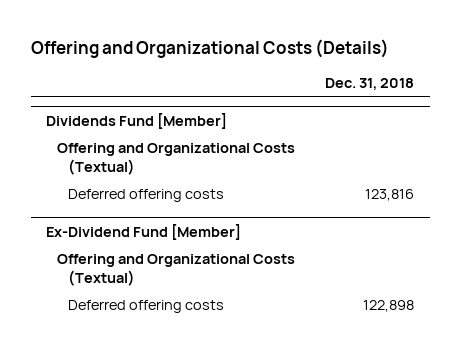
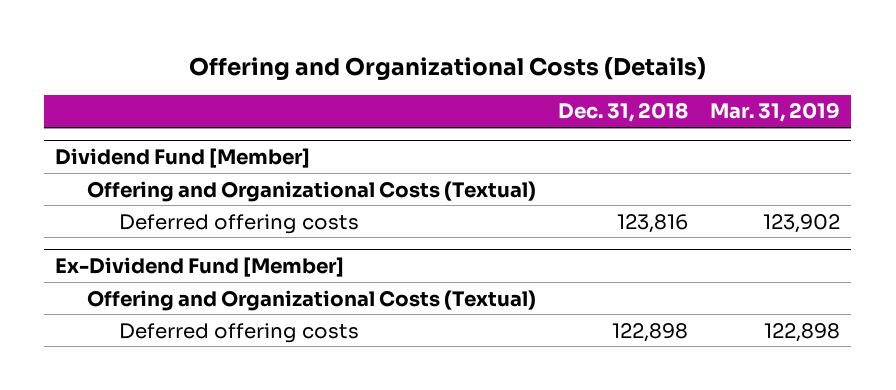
- | Dec. 31, 2018
+ | Dec. 31, 2018 | Mar. 31, 2019
- Dividends Fund [Member]
+ Dividend Fund [Member]

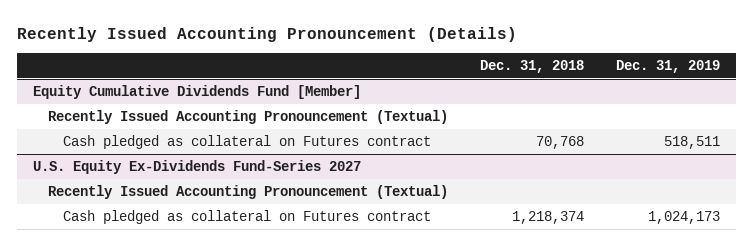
- Offering and Organizational Costs (Details)
+ Recently Issued Accounting Pronouncement (Details)
- | Dec. 31, 2018 | Mar. 31, 2019
+ | Dec. 31, 2018 | Dec. 31, 2019
- Dividend Fund [Member]
- Offering and Organizational Costs (Textual)
- Deferred offering costs | 123,816 | 123,902
- Ex-Dividend Fund [Member]
- Offering and Organizational Costs (Textual)
- Deferred offering costs | 122,898 | 122,898
+ Equity Cumulative Dividends Fund [Member]
+ Recently Issued Accounting Pronouncement (Textual)
+ Cash pledged as collateral on Futures contract | 70,768 | 518,511
+ U.S. Equity Ex-Dividends Fund-Series 2027
+ Recently Issued Accounting Pronouncement (Textual)
+ Cash pledged as collateral on Futures contract | 1,218,374 | 1,024,173

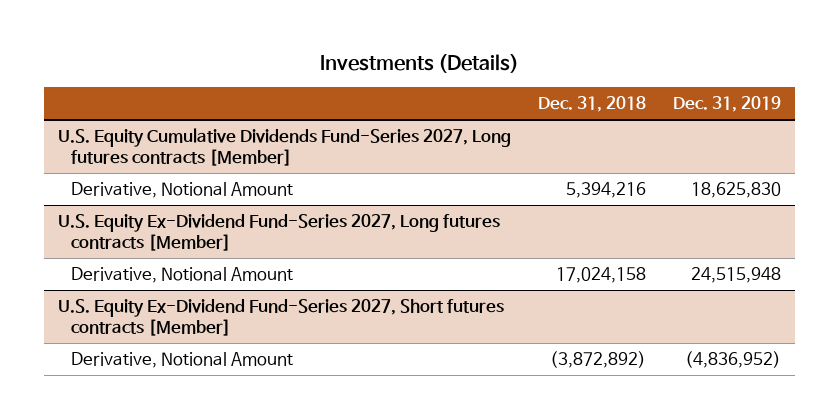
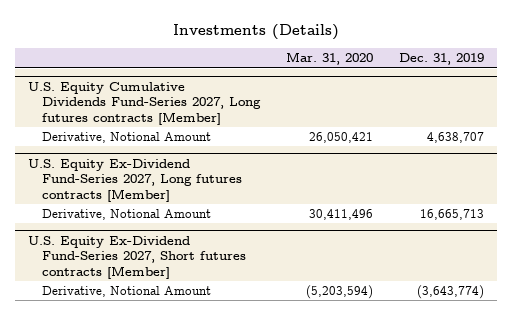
- | Dec. 31, 2018 | Dec. 31, 2019
+ | Mar. 31, 2020 | Dec. 31, 2019
@ U.S. Equity Cumulative Dividends Fund-Series 2027, Long futures contracts [Member]
- Derivative, Notional Amount | 5,394,216 | 18,625,830
+ Derivative, Notional Amount | 26,050,421 | 4,638,707
@ U.S. Equity Ex-Dividend Fund-Series 2027, Long futures contracts [Member]
- Derivative, Notional Amount | 17,024,158 | 24,515,948
+ Derivative, Notional Amount | 30,411,496 | 16,665,713
@ U.S. Equity Ex-Dividend Fund-Series 2027, Short futures contracts [Member]
- Derivative, Notional Amount | (3,872,892) | (4,836,952)
+ Derivative, Notional Amount | (5,203,594) | (3,643,774)

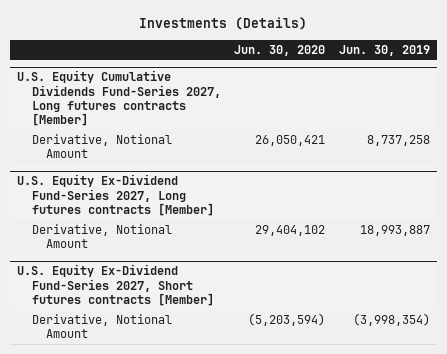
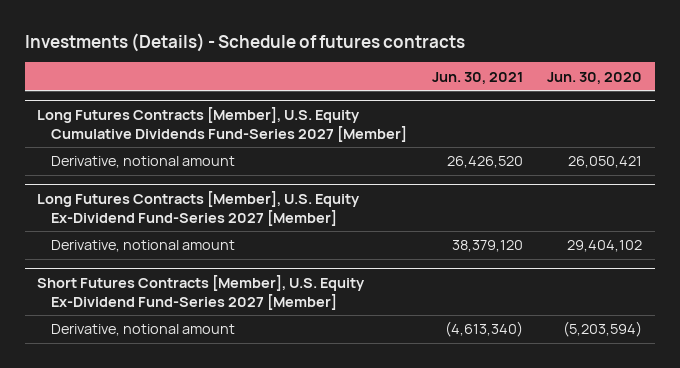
- Investments (Details)
+ Investments (Details) - Schedule of futures contracts
- | Jun. 30, 2020 | Jun. 30, 2019
+ | Jun. 30, 2021 | Jun. 30, 2020
- U.S. Equity Cumulative Dividends Fund-Series 2027, Long futures contracts [Member]
- Derivative, Notional Amount | 26,050,421 | 8,737,258
- U.S. Equity Ex-Dividend Fund-Series 2027, Long futures contracts [Member]
- Derivative, Notional Amount | 29,404,102 | 18,993,887
- U.S. Equity Ex-Dividend Fund-Series 2027, Short futures contracts [Member]
- Derivative, Notional Amount | (5,203,594) | (3,998,354)
+ Long Futures Contracts [Member], U.S. Equity Cumulative Dividends Fund-Series 2027 [Member]
+ Derivative, notional amount | 26,426,520 | 26,050,421
+ Long Futures Contracts [Member], U.S. Equity Ex-Dividend Fund-Series 2027 [Member]
+ Derivative, notional amount | 38,379,120 | 29,404,102
+ Short Futures Contracts [Member], U.S. Equity Ex-Dividend Fund-Series 2027 [Member]
+ Derivative, notional amount | (4,613,340) | (5,203,594)

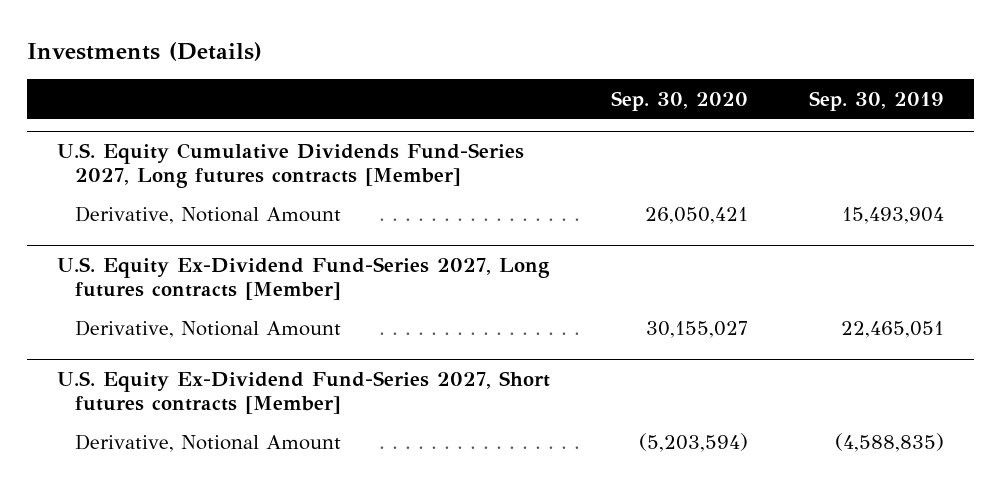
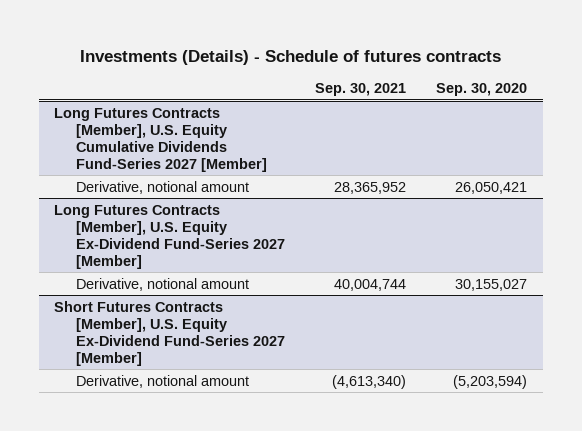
- Investments (Details)
+ Investments (Details) - Schedule of futures contracts
- | Sep. 30, 2020 | Sep. 30, 2019
+ | Sep. 30, 2021 | Sep. 30, 2020
- U.S. Equity Cumulative Dividends Fund-Series 2027, Long futures contracts [Member]
- Derivative, Notional Amount | 26,050,421 | 15,493,904
- U.S. Equity Ex-Dividend Fund-Series 2027, Long futures contracts [Member]
- Derivative, Notional Amount | 30,155,027 | 22,465,051
- U.S. Equity Ex-Dividend Fund-Series 2027, Short futures contracts [Member]
- Derivative, Notional Amount | (5,203,594) | (4,588,835)
+ Long Futures Contracts [Member], U.S. Equity Cumulative Dividends Fund-Series 2027 [Member]
+ Derivative, notional amount | 28,365,952 | 26,050,421
+ Long Futures Contracts [Member], U.S. Equity Ex-Dividend Fund-Series 2027 [Member]
+ Derivative, notional amount | 40,004,744 | 30,155,027
+ Short Futures Contracts [Member], U.S. Equity Ex-Dividend Fund-Series 2027 [Member]
+ Derivative, notional amount | (4,613,340) | (5,203,594)

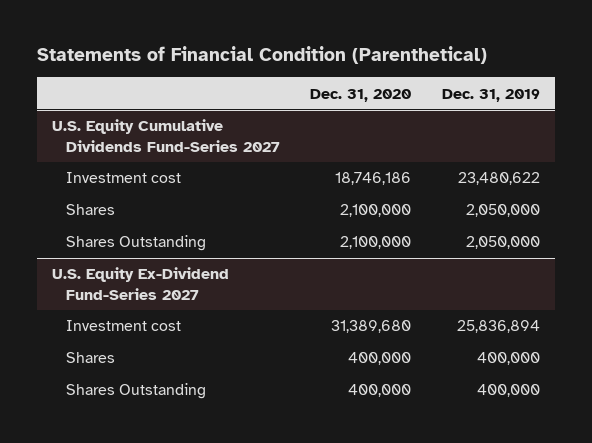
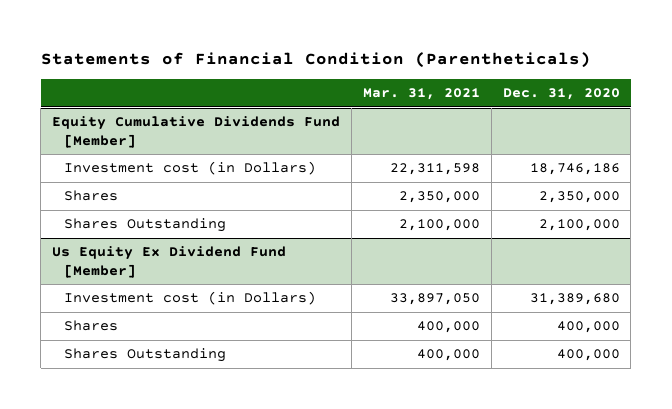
- Statements of Financial Condition (Parenthetical)
+ Statements of Financial Condition (Parentheticals)
- | Dec. 31, 2020 | Dec. 31, 2019
+ | Mar. 31, 2021 | Dec. 31, 2020
- U.S. Equity Cumulative Dividends Fund-Series 2027
- Investment cost | 18,746,186 | 23,480,622
- Shares | 2,100,000 | 2,050,000
+ Equity Cumulative Dividends Fund [Member]
+ Investment cost (in Dollars) | 22,311,598 | 18,746,186
+ Shares | 2,350,000 | 2,350,000
- U.S. Equity Ex-Dividend Fund-Series 2027
- Investment cost | 31,389,680 | 25,836,894
+ Us Equity Ex Dividend Fund [Member]
+ Investment cost (in Dollars) | 33,897,050 | 31,389,680

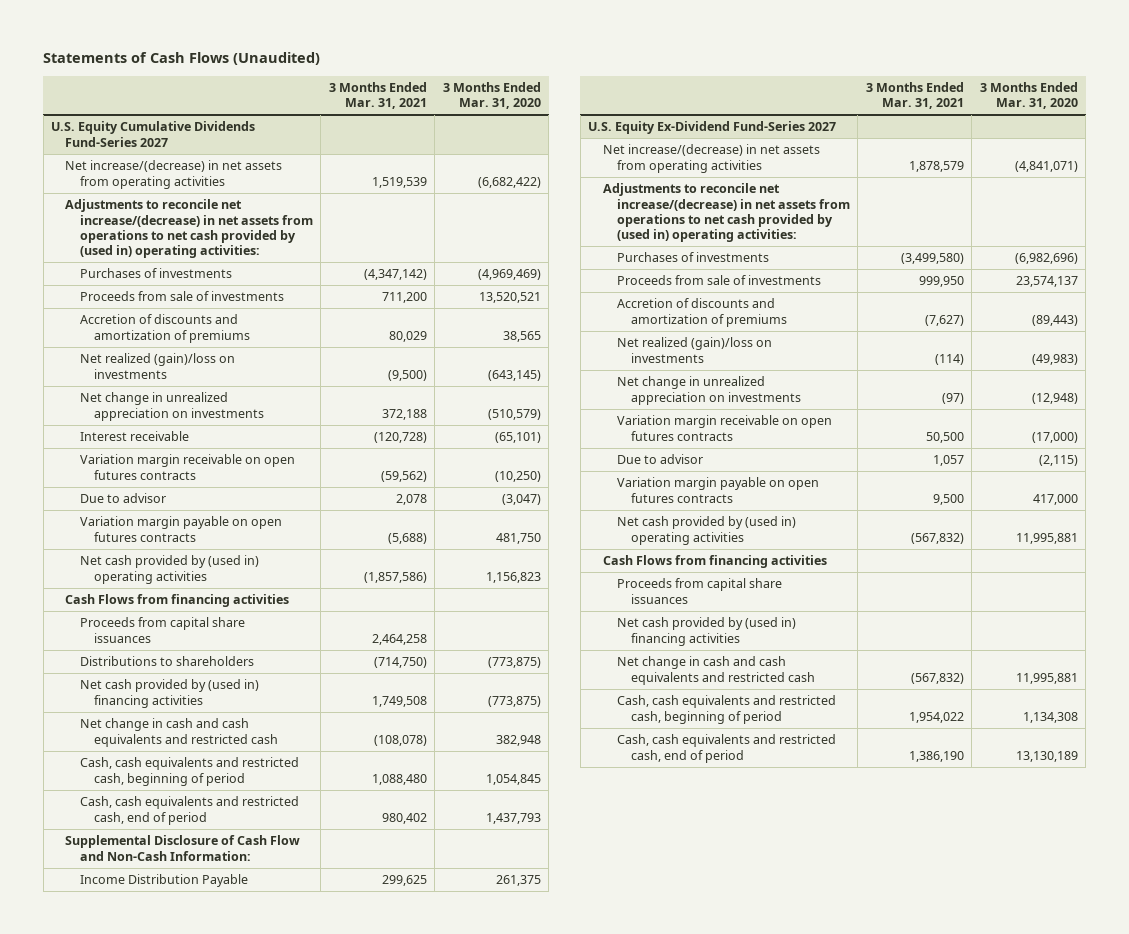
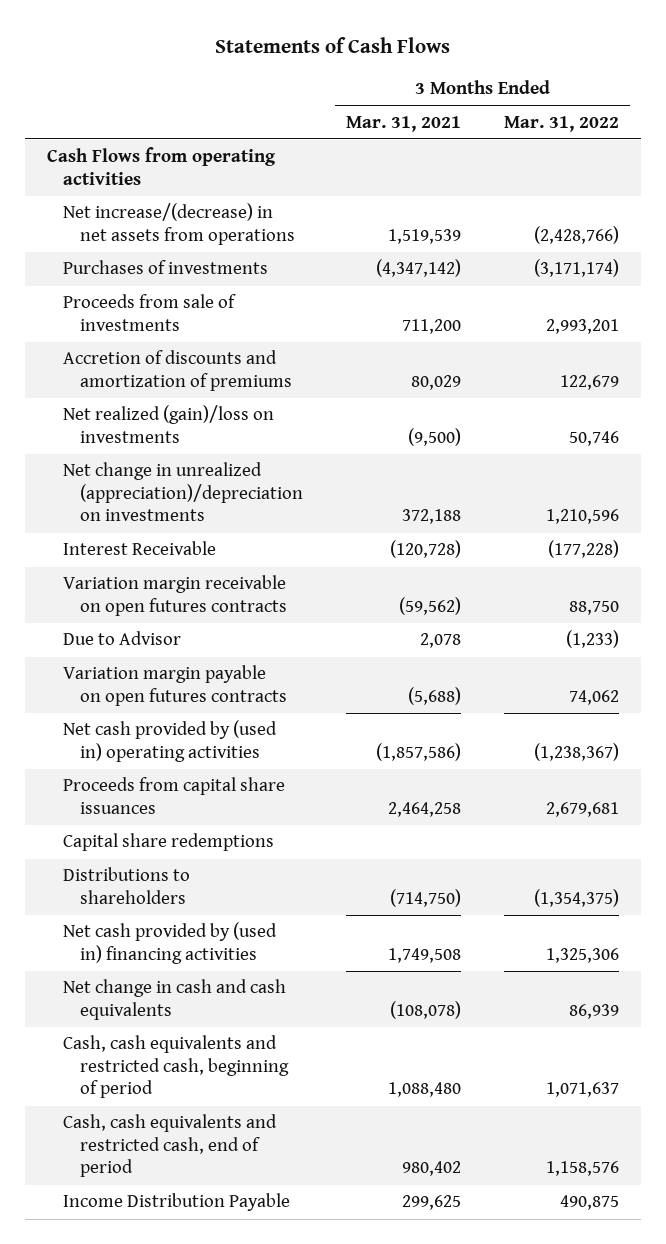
- Statements of Cash Flows (Unaudited)
+ Statements of Cash Flows
- | 3 Months Ended Mar. 31, 2021 | 3 Months Ended Mar. 31, 2020
+ | 3 Months Ended Mar. 31, 2021 | 3 Months Ended Mar. 31, 2022
- U.S. Equity Cumulative Dividends Fund-Series 2027
- Net increase/(decrease) in net assets from operating activities | 1,519,539 | (6,682,422)
- Adjustments to reconcile net increase/(decrease) in net assets from operations to net cash provided by (used in) operating activities:
+ Cash Flows from operating activities
+ Net increase/(decrease) in net assets from operations | 1,519,539 | (2,428,766)
- Net change in unrealized appreciation on investments | 372,188 | (510,579)
- Interest receivable | (120,728) | (65,101)
+ Net change in unrealized (appreciation)/depreciation on investments | 372,188 | 1,210,596
+ Interest Receivable | (120,728) | (177,228)
- Due to advisor | 2,078 | (3,047)
+ Due to Advisor | 2,078 | (1,233)
- Cash Flows from financing activities
+ Capital share redemptions
- Net change in cash and cash equivalents and restricted cash | (108,078) | 382,948
+ Net change in cash and cash equivalents | (108,078) | 86,939
- Supplemental Disclosure of Cash Flow and Non-Cash Information:
- U.S. Equity Ex-Dividend Fund-Series 2027
- Net increase/(decrease) in net assets from operating activities | 1,878,579 | (4,841,071)
- Adjustments to reconcile net increase/(decrease) in net assets from operations to net cash provided by (used in) operating activities:
- Purchases of investments | (3,499,580) | (6,982,696)
- Proceeds from sale of investments | 999,950 | 23,574,137
- Accretion of discounts and amortization of premiums | (7,627) | (89,443)
- Net realized (gain)/loss on investments | (114) | (49,983)
- Net change in unrealized appreciation on investments | (97) | (12,948)
- Variation margin receivable on open futures contracts | 50,500 | (17,000)
- Due to advisor | 1,057 | (2,115)
- Variation margin payable on open futures contracts | 9,500 | 417,000
- Net cash provided by (used in) operating activities | (567,832) | 11,995,881
- Cash Flows from financing activities
- Proceeds from capital share issuances
- Net cash provided by (used in) financing activities
- Net change in cash and cash equivalents and restricted cash | (567,832) | 11,995,881
- Cash, cash equivalents and restricted cash, beginning of period | 1,954,022 | 1,134,308
- Cash, cash equivalents and restricted cash, end of period | 1,386,190 | 13,130,189

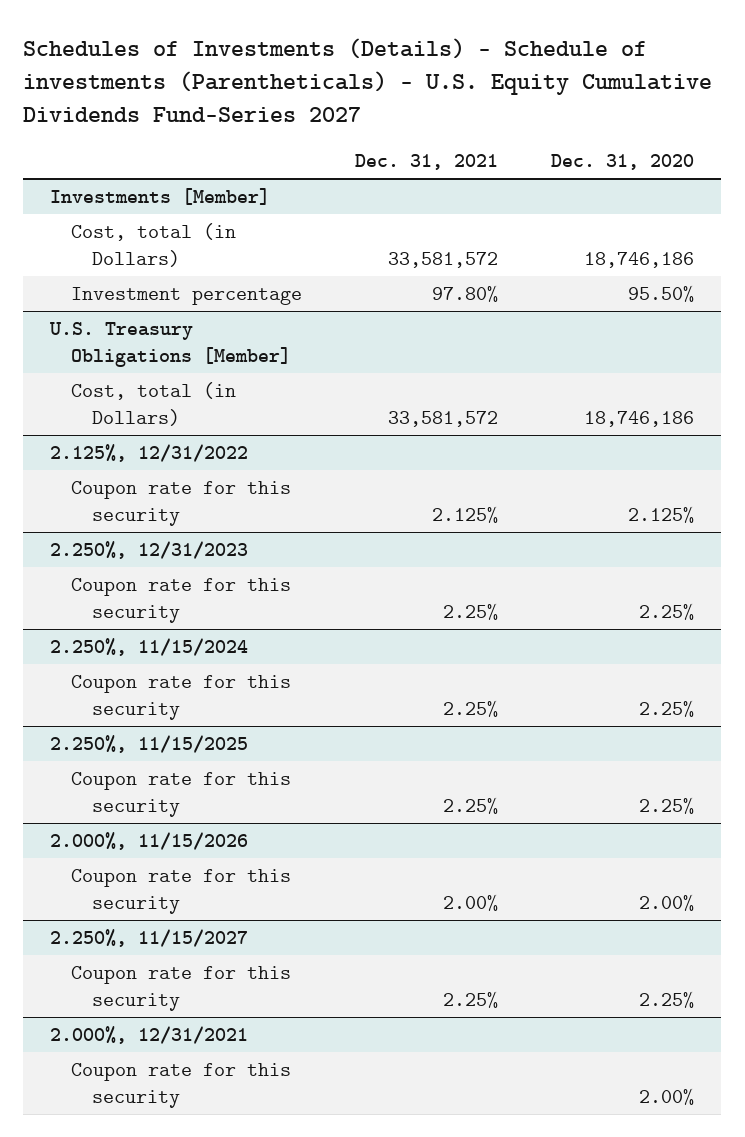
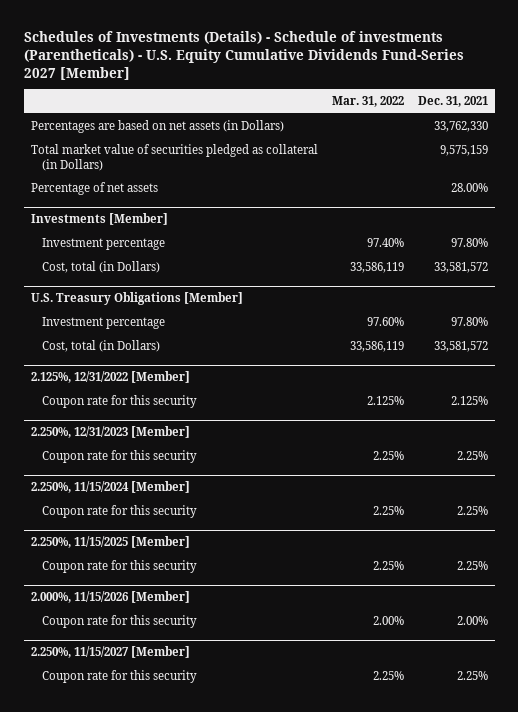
- Schedules of Investments (Details) - Schedule of investments (Parentheticals) - U.S. Equity Cumulative Dividends Fund-Series 2027
+ Schedules of Investments (Details) - Schedule of investments (Parentheticals) - U.S. Equity Cumulative Dividends Fund-Series 2027 [Member]
- | Dec. 31, 2021 | Dec. 31, 2020
+ | Mar. 31, 2022 | Dec. 31, 2021
+ Percentages are based on net assets (in Dollars) | | 33,762,330
+ Total market value of securities pledged as collateral (in Dollars) | | 9,575,159
+ Percentage of net assets | | 28.00%
@ Investments [Member]
moved down: Cost, total (in Dollars) | 33,586,119 | 33,581,572
@ U.S. Treasury Obligations [Member]
+ Investment percentage | 97.60% | 97.80%
- 2.125%, 12/31/2022
+ 2.125%, 12/31/2022 [Member]
- 2.250%, 12/31/2023
+ 2.250%, 12/31/2023 [Member]
- 2.250%, 11/15/2024
+ 2.250%, 11/15/2024 [Member]
- 2.250%, 11/15/2025
+ 2.250%, 11/15/2025 [Member]
- 2.000%, 11/15/2026
+ 2.000%, 11/15/2026 [Member]
- 2.250%, 11/15/2027
+ 2.250%, 11/15/2027 [Member]
- 2.000%, 12/31/2021
- Coupon rate for this security | | 2.00%

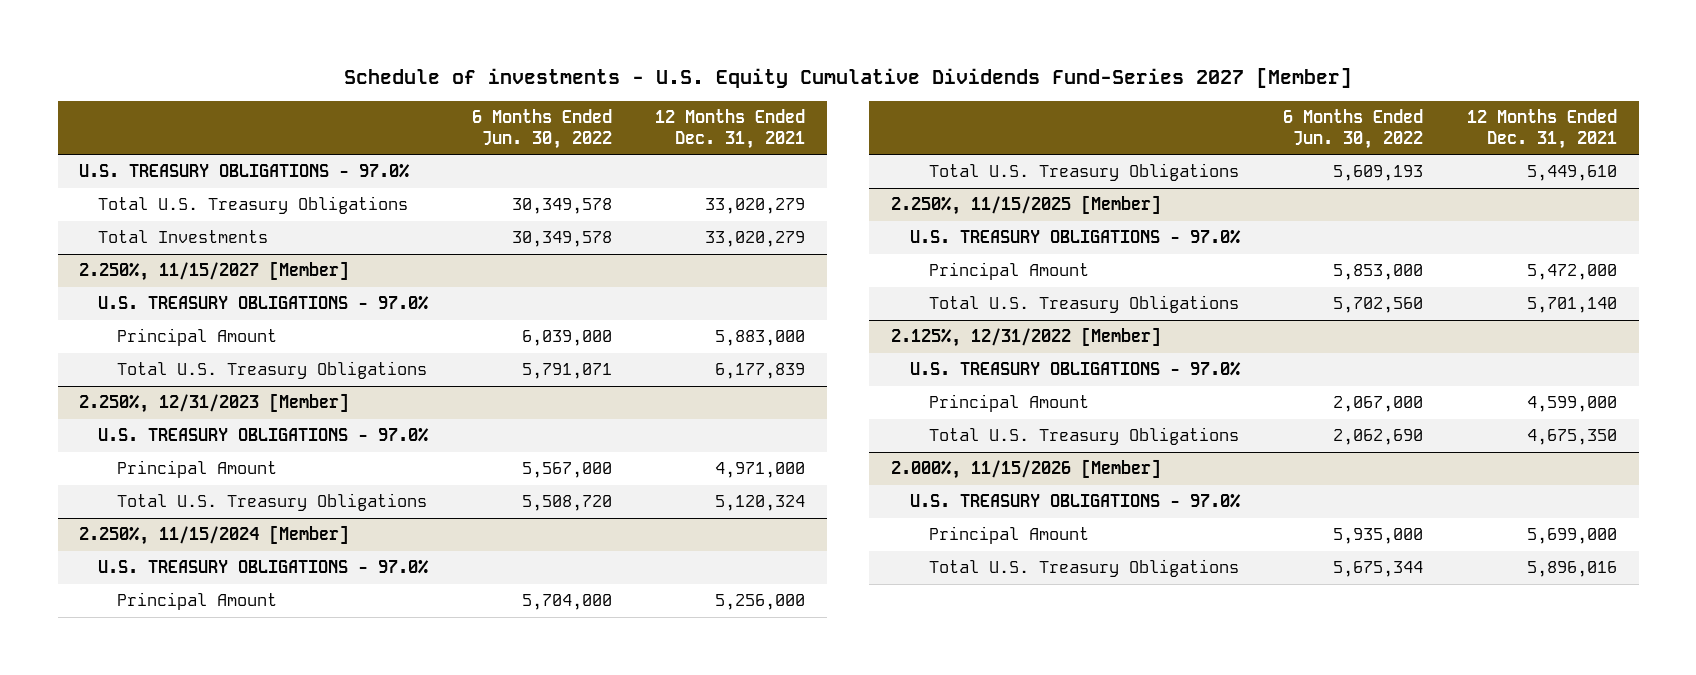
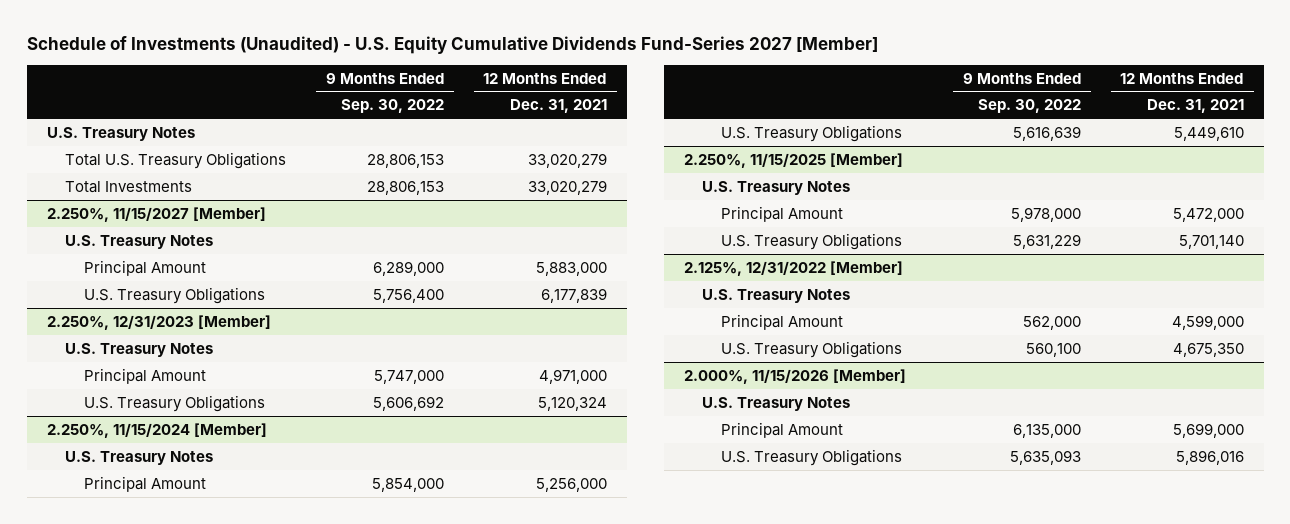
- Schedule of investments - U.S. Equity Cumulative Dividends Fund-Series 2027 [Member]
+ Schedule of Investments (Unaudited) - U.S. Equity Cumulative Dividends Fund-Series 2027 [Member]
- | 6 Months Ended Jun. 30, 2022 | 12 Months Ended Dec. 31, 2021
+ | 9 Months Ended Sep. 30, 2022 | 12 Months Ended Dec. 31, 2021
- U.S. TREASURY OBLIGATIONS - 97.0%
+ U.S. Treasury Notes
@ 2.250%, 11/15/2027 [Member]
- U.S. TREASURY OBLIGATIONS - 97.0%
+ U.S. Treasury Notes
- Total U.S. Treasury Obligations | 5,791,071 | 6,177,839
+ U.S. Treasury Obligations | 5,756,400 | 6,177,839
@ 2.250%, 12/31/2023 [Member]
- U.S. TREASURY OBLIGATIONS - 97.0%
+ U.S. Treasury Notes
- Total U.S. Treasury Obligations | 5,508,720 | 5,120,324
+ U.S. Treasury Obligations | 5,606,692 | 5,120,324
@ 2.250%, 11/15/2024 [Member]
- U.S. TREASURY OBLIGATIONS - 97.0%
+ U.S. Treasury Notes
- Total U.S. Treasury Obligations | 5,609,193 | 5,449,610
+ U.S. Treasury Obligations | 5,616,639 | 5,449,610
@ 2.250%, 11/15/2025 [Member]
- U.S. TREASURY OBLIGATIONS - 97.0%
+ U.S. Treasury Notes
- Total U.S. Treasury Obligations | 5,702,560 | 5,701,140
+ U.S. Treasury Obligations | 5,631,229 | 5,701,140
@ 2.125%, 12/31/2022 [Member]
- U.S. TREASURY OBLIGATIONS - 97.0%
+ U.S. Treasury Notes
- Total U.S. Treasury Obligations | 2,062,690 | 4,675,350
+ U.S. Treasury Obligations | 560,100 | 4,675,350
@ 2.000%, 11/15/2026 [Member]
- U.S. TREASURY OBLIGATIONS - 97.0%
+ U.S. Treasury Notes
- Total U.S. Treasury Obligations | 5,675,344 | 5,896,016
+ U.S. Treasury Obligations | 5,635,093 | 5,896,016

